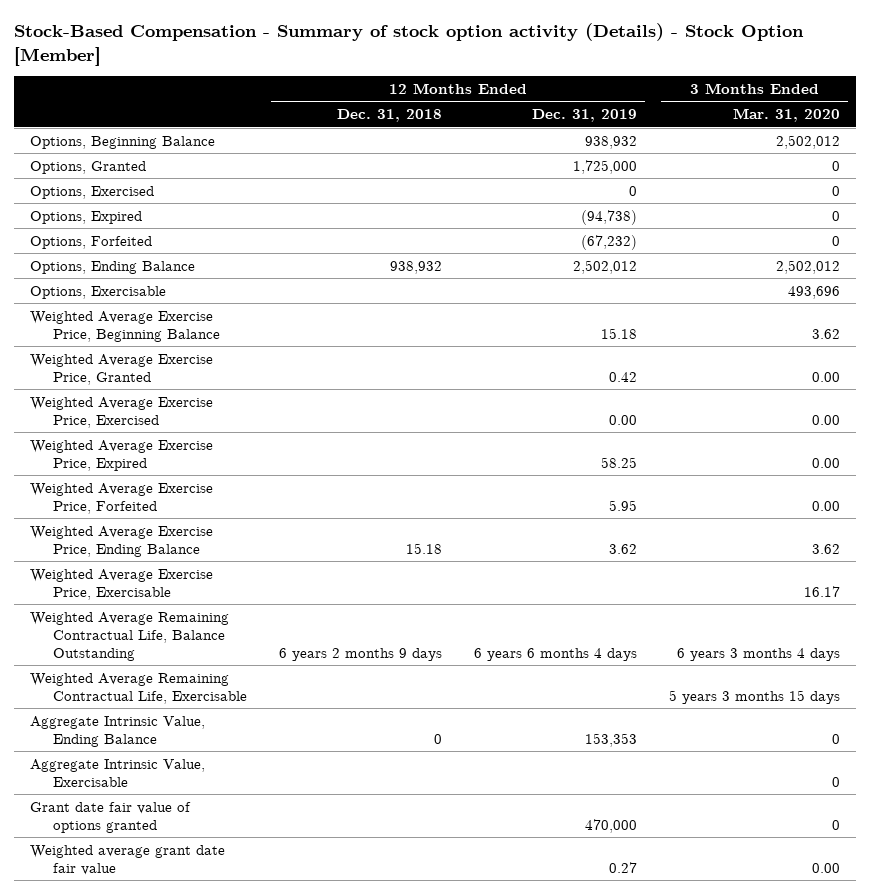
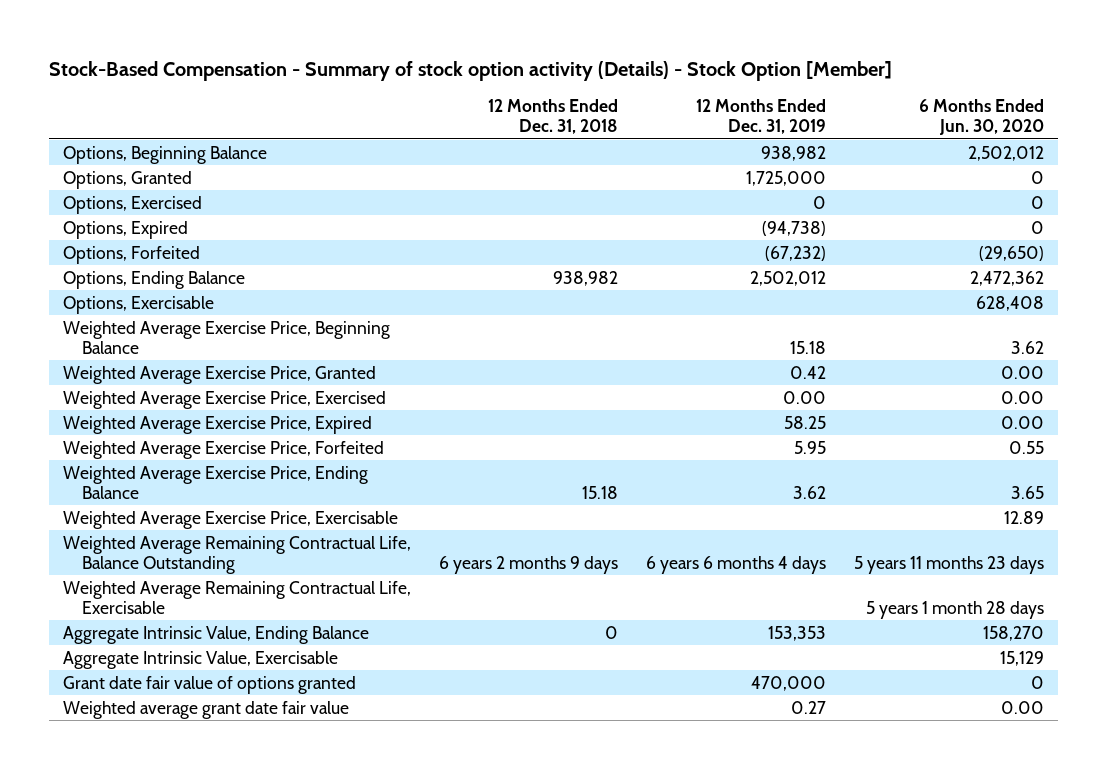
- | 12 Months Ended Dec. 31, 2018 | 12 Months Ended Dec. 31, 2019 | 3 Months Ended Mar. 31, 2020
+ | 12 Months Ended Dec. 31, 2018 | 12 Months Ended Dec. 31, 2019 | 6 Months Ended Jun. 30, 2020
- Options, Beginning Balance | | 938,932 | 2,502,012
+ Options, Beginning Balance | | 938,982 | 2,502,012
- Options, Ending Balance | 938,932 | 2,502,012 | 2,502,012
+ Options, Ending Balance | 938,982 | 2,502,012 | 2,472,362

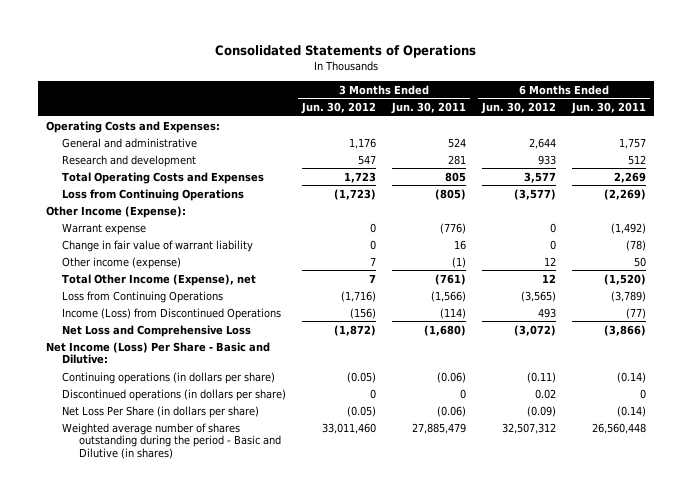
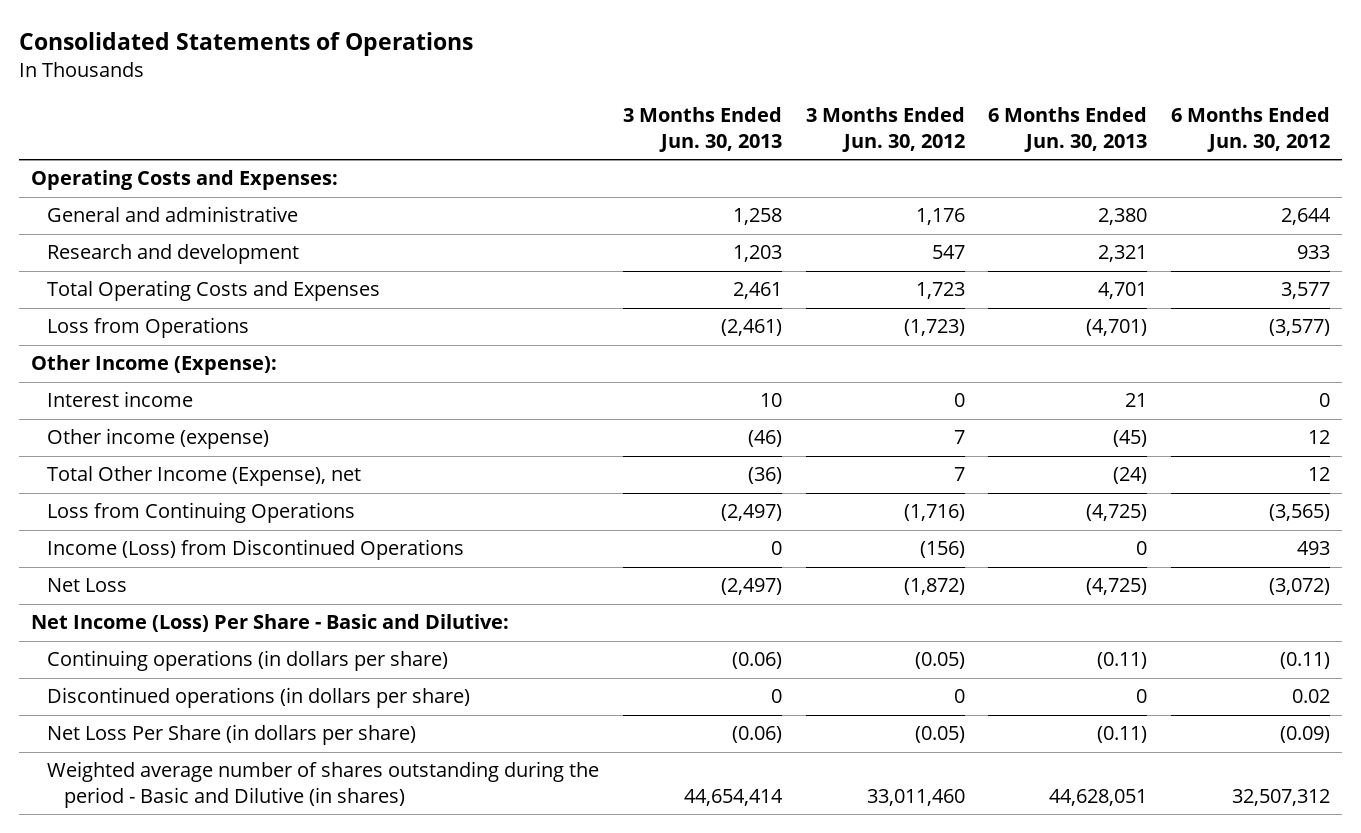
- | 3 Months Ended Jun. 30, 2012 | 3 Months Ended Jun. 30, 2011 | 6 Months Ended Jun. 30, 2012 | 6 Months Ended Jun. 30, 2011
+ | 3 Months Ended Jun. 30, 2013 | 3 Months Ended Jun. 30, 2012 | 6 Months Ended Jun. 30, 2013 | 6 Months Ended Jun. 30, 2012
- Loss from Continuing Operations | (1,723) | (805) | (3,577) | (2,269)
+ Loss from Operations | (2,461) | (1,723) | (4,701) | (3,577)
- Warrant expense | 0 | (776) | 0 | (1,492)
- Change in fair value of warrant liability | 0 | 16 | 0 | (78)
+ Interest income | 10 | 0 | 21 | 0
- Net Loss and Comprehensive Loss | (1,872) | (1,680) | (3,072) | (3,866)
+ Net Loss | (2,497) | (1,872) | (4,725) | (3,072)

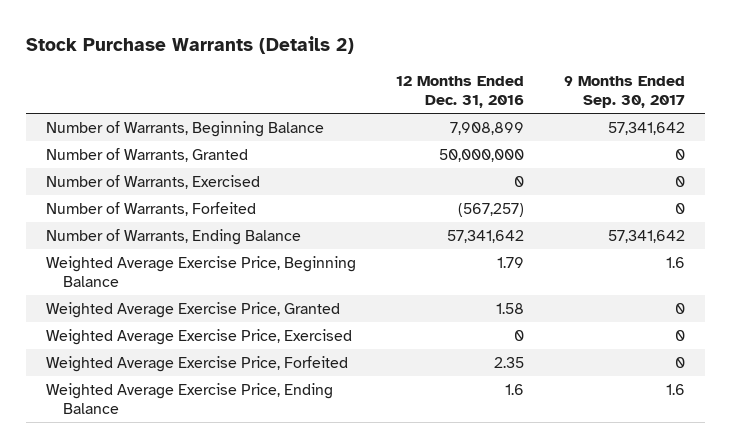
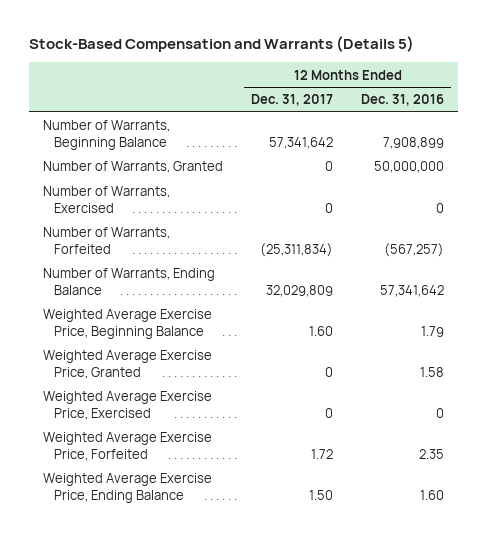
- Stock Purchase Warrants (Details 2)
+ Stock-Based Compensation and Warrants (Details 5)
- | 12 Months Ended Dec. 31, 2016 | 9 Months Ended Sep. 30, 2017
+ | 12 Months Ended Dec. 31, 2017 | 12 Months Ended Dec. 31, 2016
- Weighted Average Exercise Price, Ending Balance | 1.6 | 1.6
+ Weighted Average Exercise Price, Ending Balance | 1.50 | 1.60

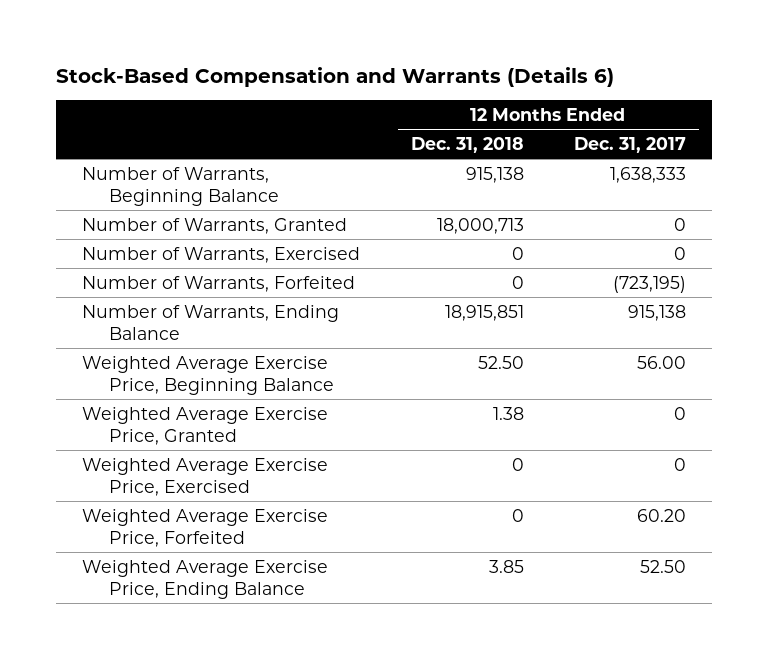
- Stock-Based Compensation and Warrants (Details 5)
+ Stock-Based Compensation and Warrants (Details 6)
- | 12 Months Ended Dec. 31, 2017 | 12 Months Ended Dec. 31, 2016
+ | 12 Months Ended Dec. 31, 2018 | 12 Months Ended Dec. 31, 2017
- Number of Warrants, Beginning Balance | 57,341,642 | 7,908,899
+ Number of Warrants, Beginning Balance | 915,138 | 1,638,333
- Number of Warrants, Forfeited | (25,311,834) | (567,257)
- Number of Warrants, Ending Balance | 32,029,809 | 57,341,642
- Weighted Average Exercise Price, Beginning Balance | 1.60 | 1.79
+ Number of Warrants, Forfeited | 0 | (723,195)
+ Number of Warrants, Ending Balance | 18,915,851 | 915,138
+ Weighted Average Exercise Price, Beginning Balance | 52.50 | 56.00
- Weighted Average Exercise Price, Forfeited | 1.72 | 2.35
- Weighted Average Exercise Price, Ending Balance | 1.50 | 1.60
+ Weighted Average Exercise Price, Forfeited | 0 | 60.20
+ Weighted Average Exercise Price, Ending Balance | 3.85 | 52.50

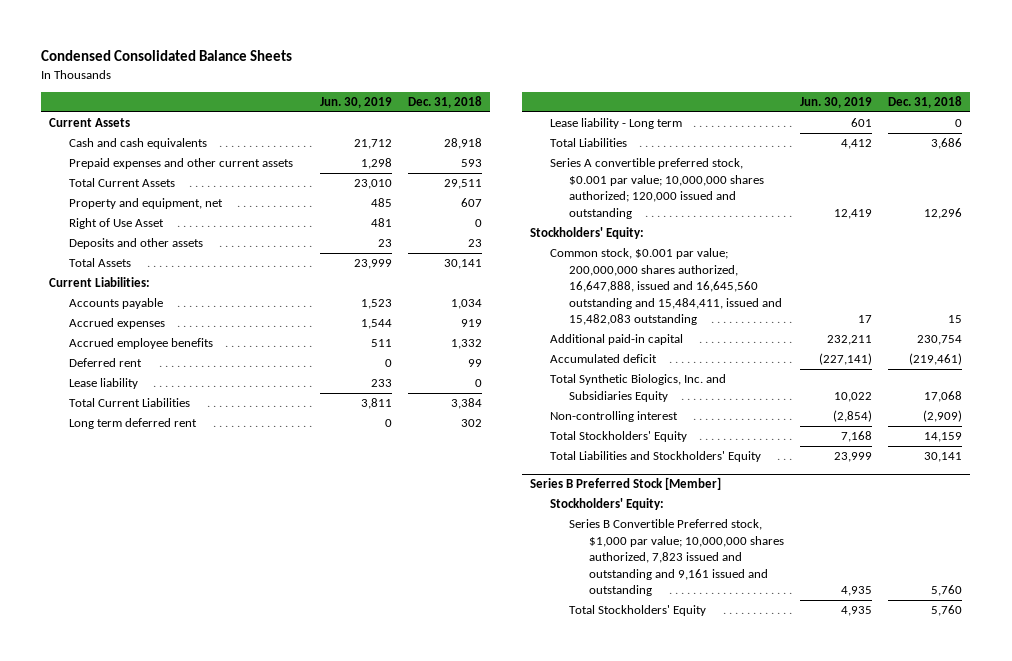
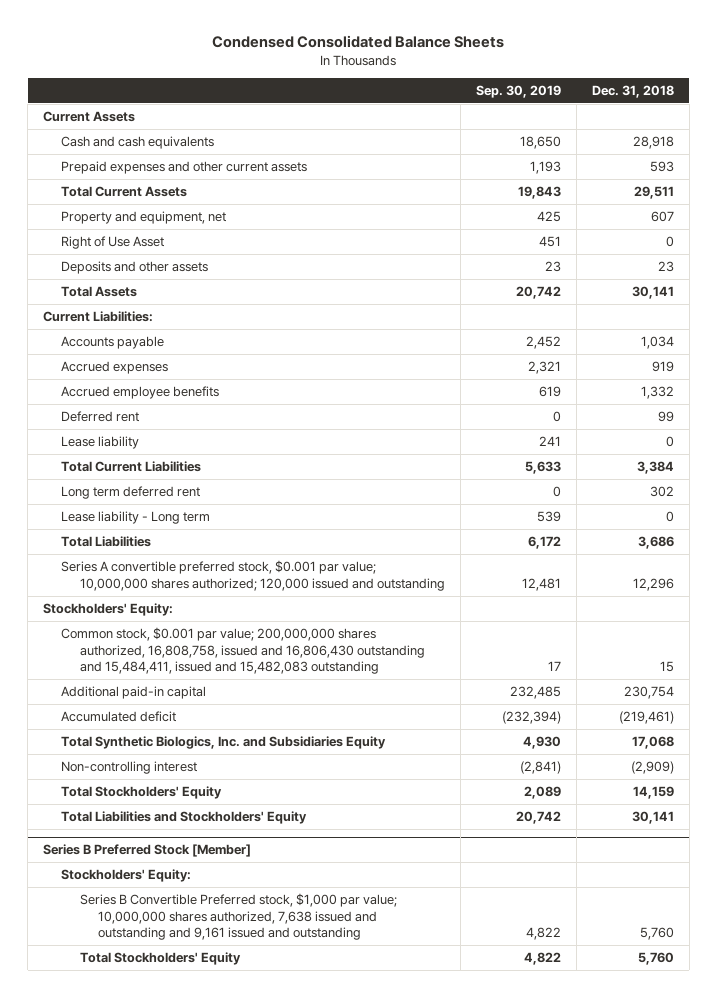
- | Jun. 30, 2019 | Dec. 31, 2018
+ | Sep. 30, 2019 | Dec. 31, 2018
- Common stock, $0.001 par value; 200,000,000 shares authorized, 16,647,888, issued and 16,645,560 outstanding and 15,484,411, issued and 15,482,083 outstanding | 17 | 15
+ Common stock, $0.001 par value; 200,000,000 shares authorized, 16,808,758, issued and 16,806,430 outstanding and 15,484,411, issued and 15,482,083 outstanding | 17 | 15
@ Series B Preferred Stock [Member]
- Series B Convertible Preferred stock, $1,000 par value; 10,000,000 shares authorized, 7,823 issued and outstanding and 9,161 issued and outstanding | 4,935 | 5,760
+ Series B Convertible Preferred stock, $1,000 par value; 10,000,000 shares authorized, 7,638 issued and outstanding and 9,161 issued and outstanding | 4,822 | 5,760

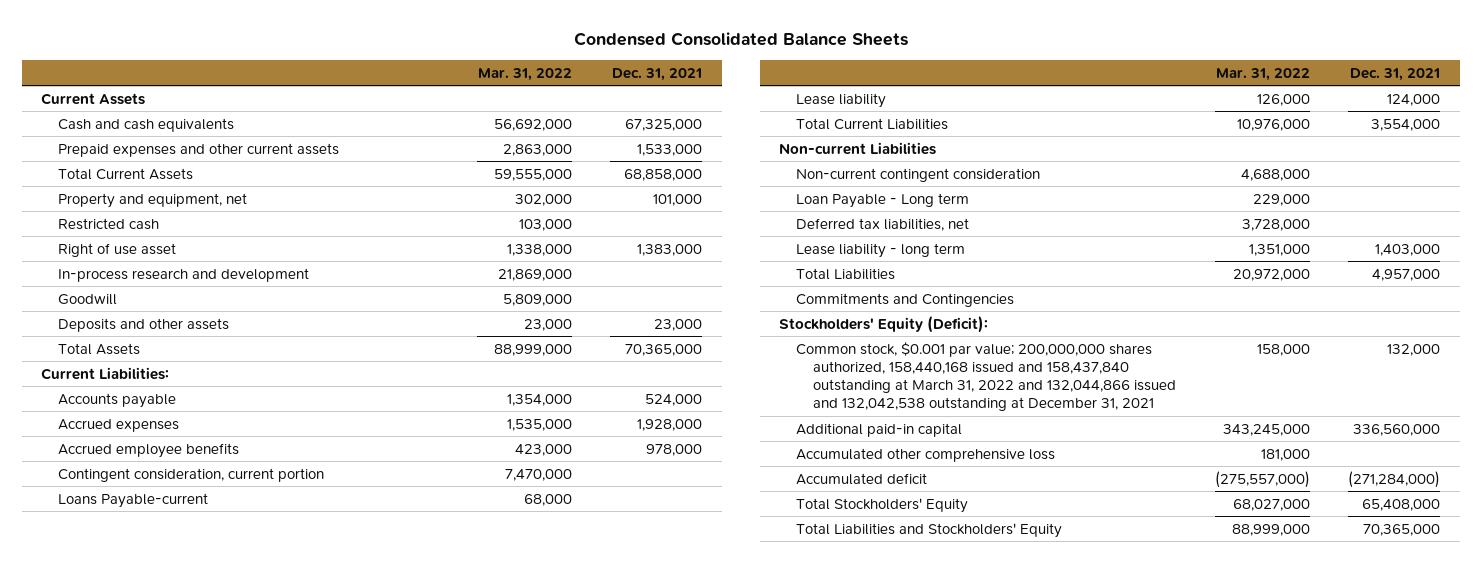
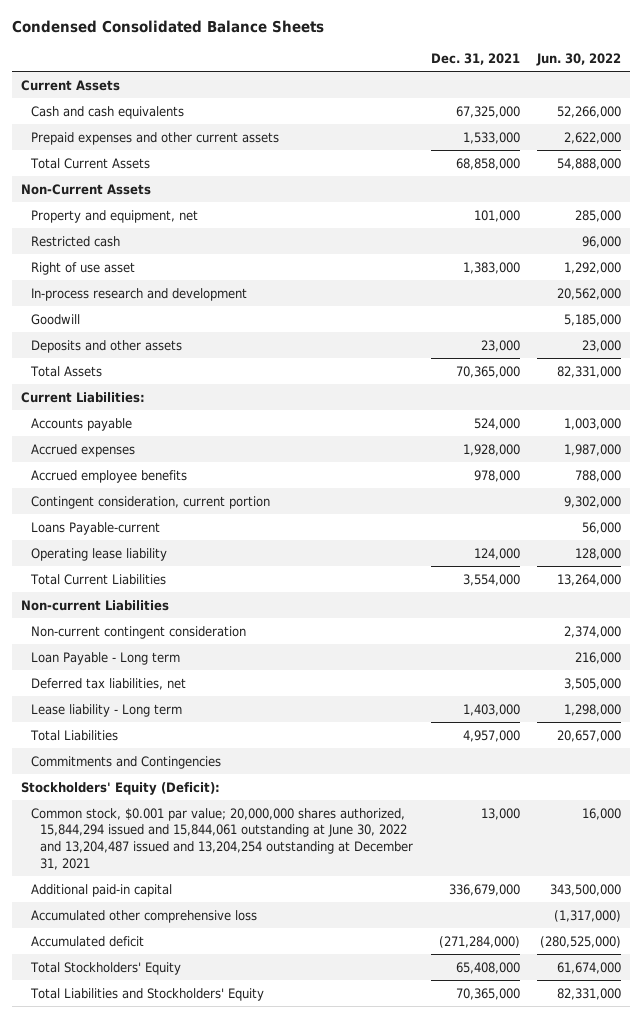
- | Mar. 31, 2022 | Dec. 31, 2021
+ | Dec. 31, 2021 | Jun. 30, 2022
+ Non-Current Assets
- Lease liability | 126,000 | 124,000
+ Operating lease liability | 124,000 | 128,000
- Lease liability - long term | 1,351,000 | 1,403,000
+ Lease liability - Long term | 1,403,000 | 1,298,000
- Common stock, $0.001 par value; 200,000,000 shares authorized, 158,440,168 issued and 158,437,840 outstanding at March 31, 2022 and 132,044,866 issued and 132,042,538 outstanding at December 31, 2021 | 158,000 | 132,000
- Additional paid-in capital | 343,245,000 | 336,560,000
+ Common stock, $0.001 par value; 20,000,000 shares authorized, 15,844,294 issued and 15,844,061 outstanding at June 30, 2022 and 13,204,487 issued and 13,204,254 outstanding at December 31, 2021 | 13,000 | 16,000
+ Additional paid-in capital | 336,679,000 | 343,500,000

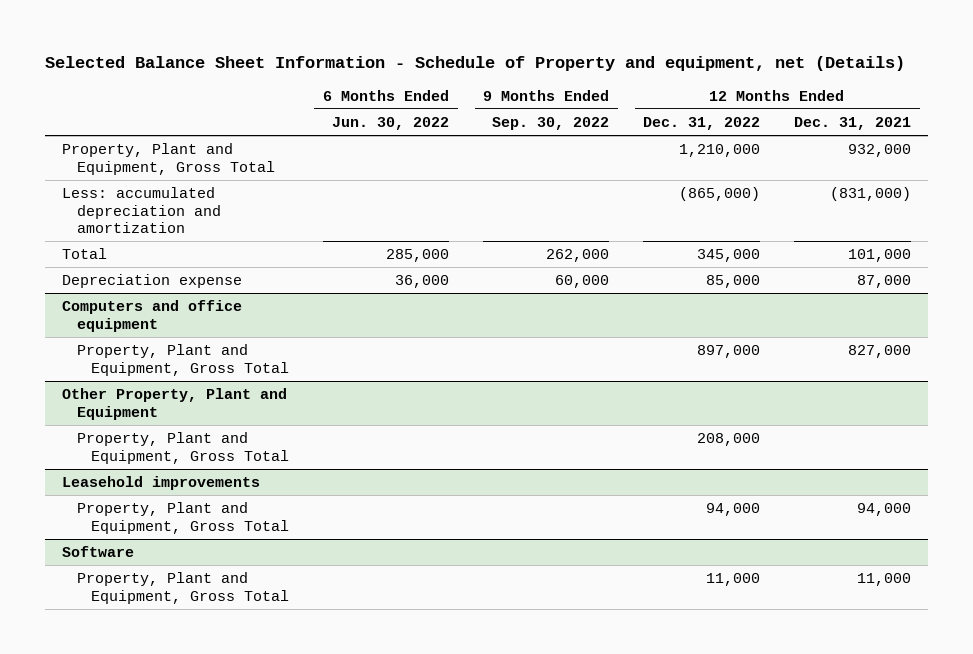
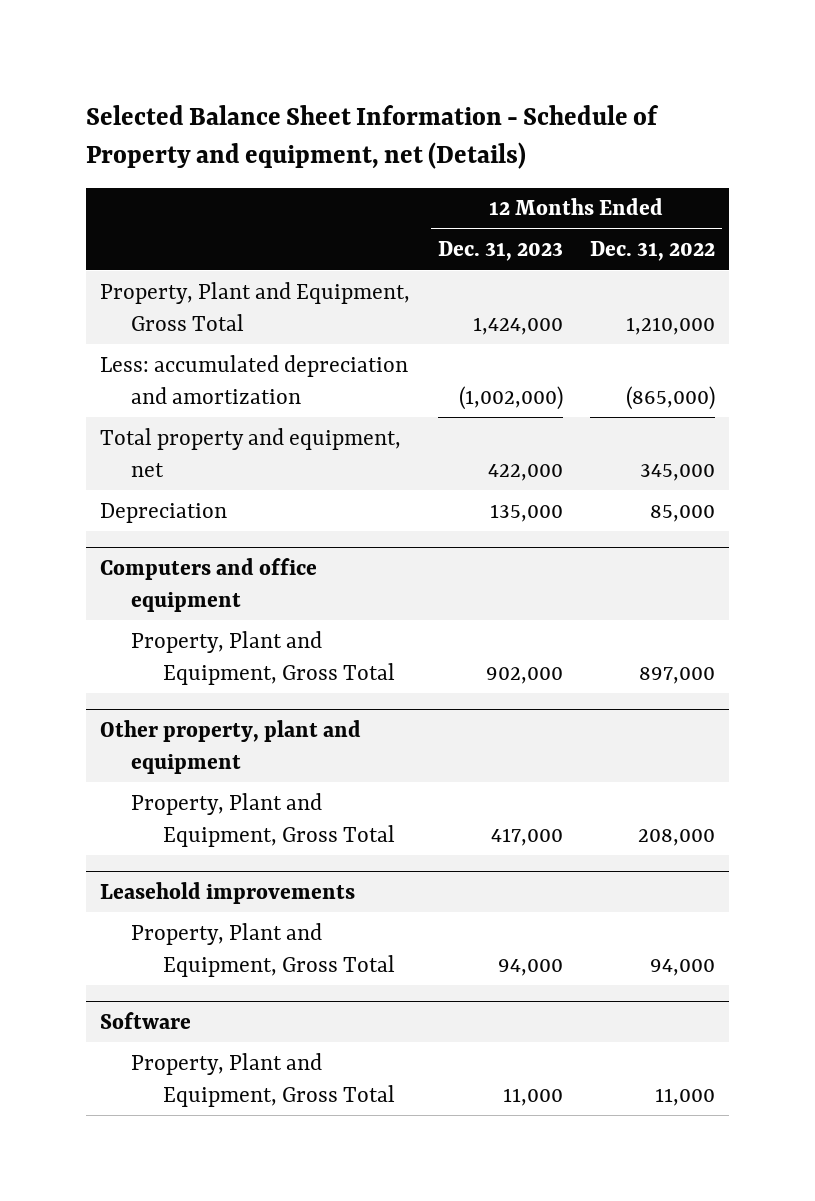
- | 6 Months Ended Jun. 30, 2022 | 9 Months Ended Sep. 30, 2022 | 12 Months Ended Dec. 31, 2022 | 12 Months Ended Dec. 31, 2021
+ | 12 Months Ended Dec. 31, 2023 | 12 Months Ended Dec. 31, 2022
- Total | 285,000 | 262,000 | 345,000 | 101,000
- Depreciation expense | 36,000 | 60,000 | 85,000 | 87,000
+ Total property and equipment, net | 422,000 | 345,000
+ Depreciation | 135,000 | 85,000
- Other Property, Plant and Equipment
+ Other property, plant and equipment

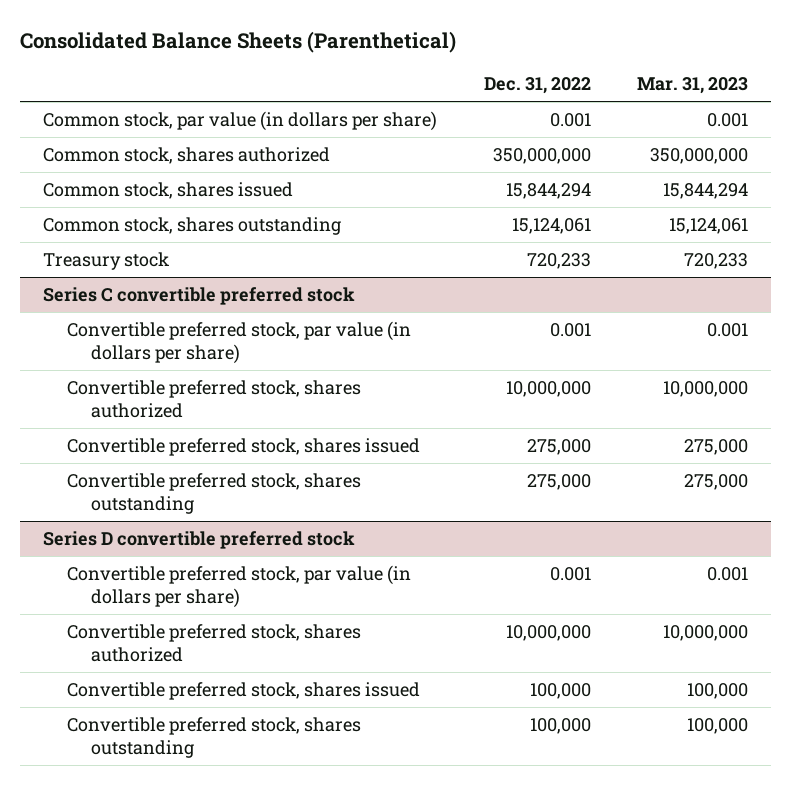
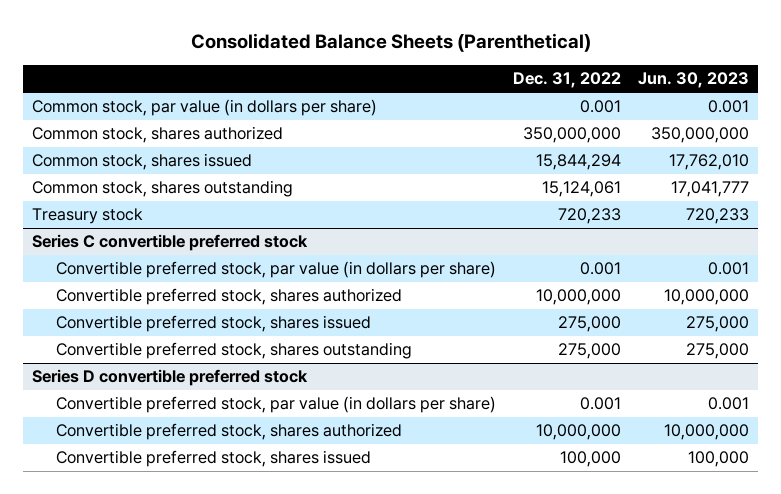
- | Dec. 31, 2022 | Mar. 31, 2023
+ | Dec. 31, 2022 | Jun. 30, 2023
@ Series D convertible preferred stock
- Convertible preferred stock, shares outstanding | 100,000 | 100,000

